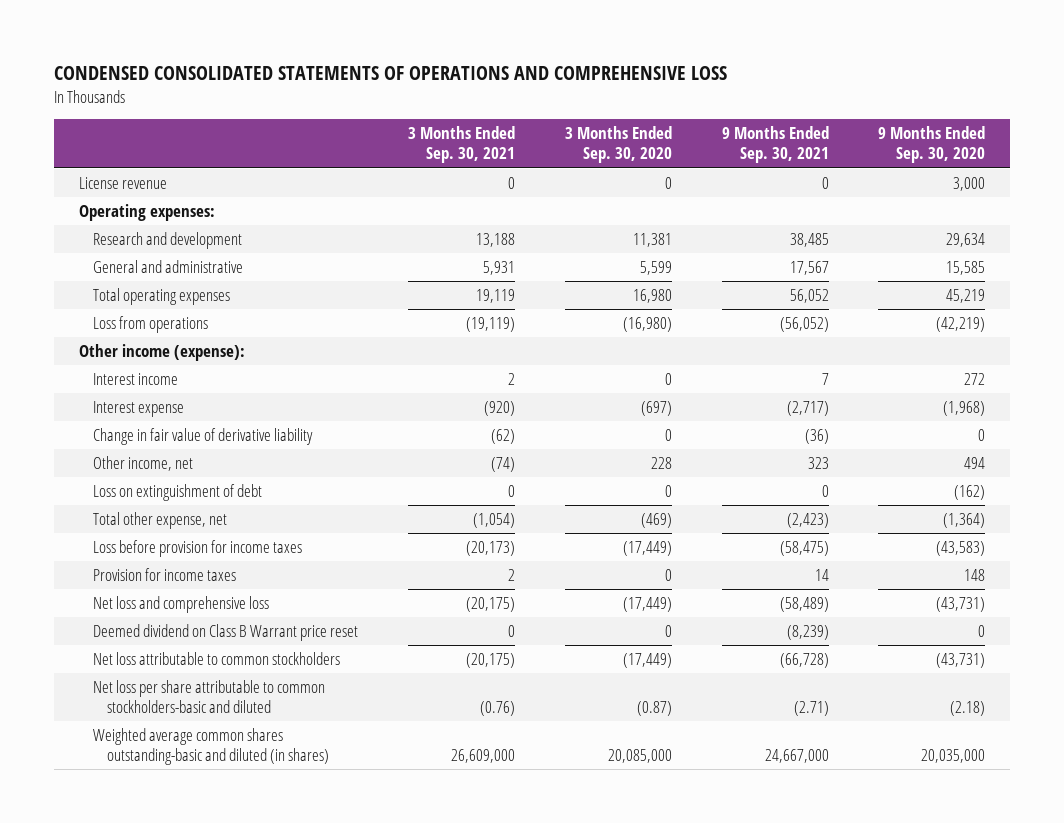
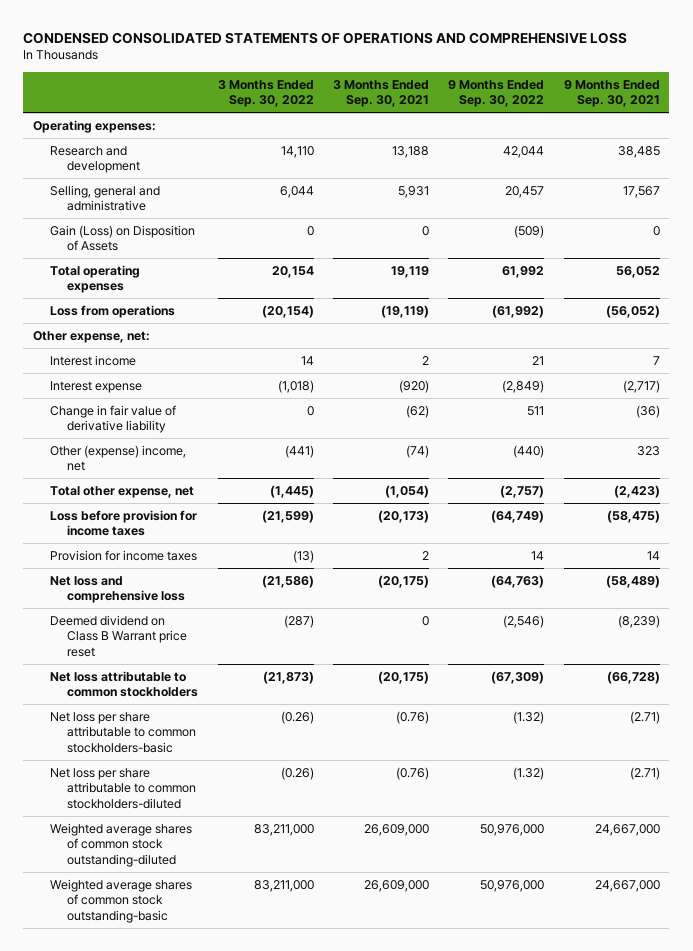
- | 3 Months Ended Sep. 30, 2021 | 3 Months Ended Sep. 30, 2020 | 9 Months Ended Sep. 30, 2021 | 9 Months Ended Sep. 30, 2020
+ | 3 Months Ended Sep. 30, 2022 | 3 Months Ended Sep. 30, 2021 | 9 Months Ended Sep. 30, 2022 | 9 Months Ended Sep. 30, 2021
- License revenue | 0 | 0 | 0 | 3,000
- General and administrative | 5,931 | 5,599 | 17,567 | 15,585
+ Selling, general and administrative | 6,044 | 5,931 | 20,457 | 17,567
+ Gain (Loss) on Disposition of Assets | 0 | 0 | (509) | 0
- Other income (expense):
+ Other expense, net:
- Other income, net | (74) | 228 | 323 | 494
- Loss on extinguishment of debt | 0 | 0 | 0 | (162)
+ Other (expense) income, net | (441) | (74) | (440) | 323
- Net loss per share attributable to common stockholders-basic and diluted | (0.76) | (0.87) | (2.71) | (2.18)
- Weighted average common shares outstanding-basic and diluted (in shares) | 26,609,000 | 20,085,000 | 24,667,000 | 20,035,000
+ Net loss per share attributable to common stockholders-basic | (0.26) | (0.76) | (1.32) | (2.71)
+ Net loss per share attributable to common stockholders-diluted | (0.26) | (0.76) | (1.32) | (2.71)
+ Weighted average shares of common stock outstanding-diluted | 83,211,000 | 26,609,000 | 50,976,000 | 24,667,000
+ Weighted average shares of common stock outstanding-basic | 83,211,000 | 26,609,000 | 50,976,000 | 24,667,000

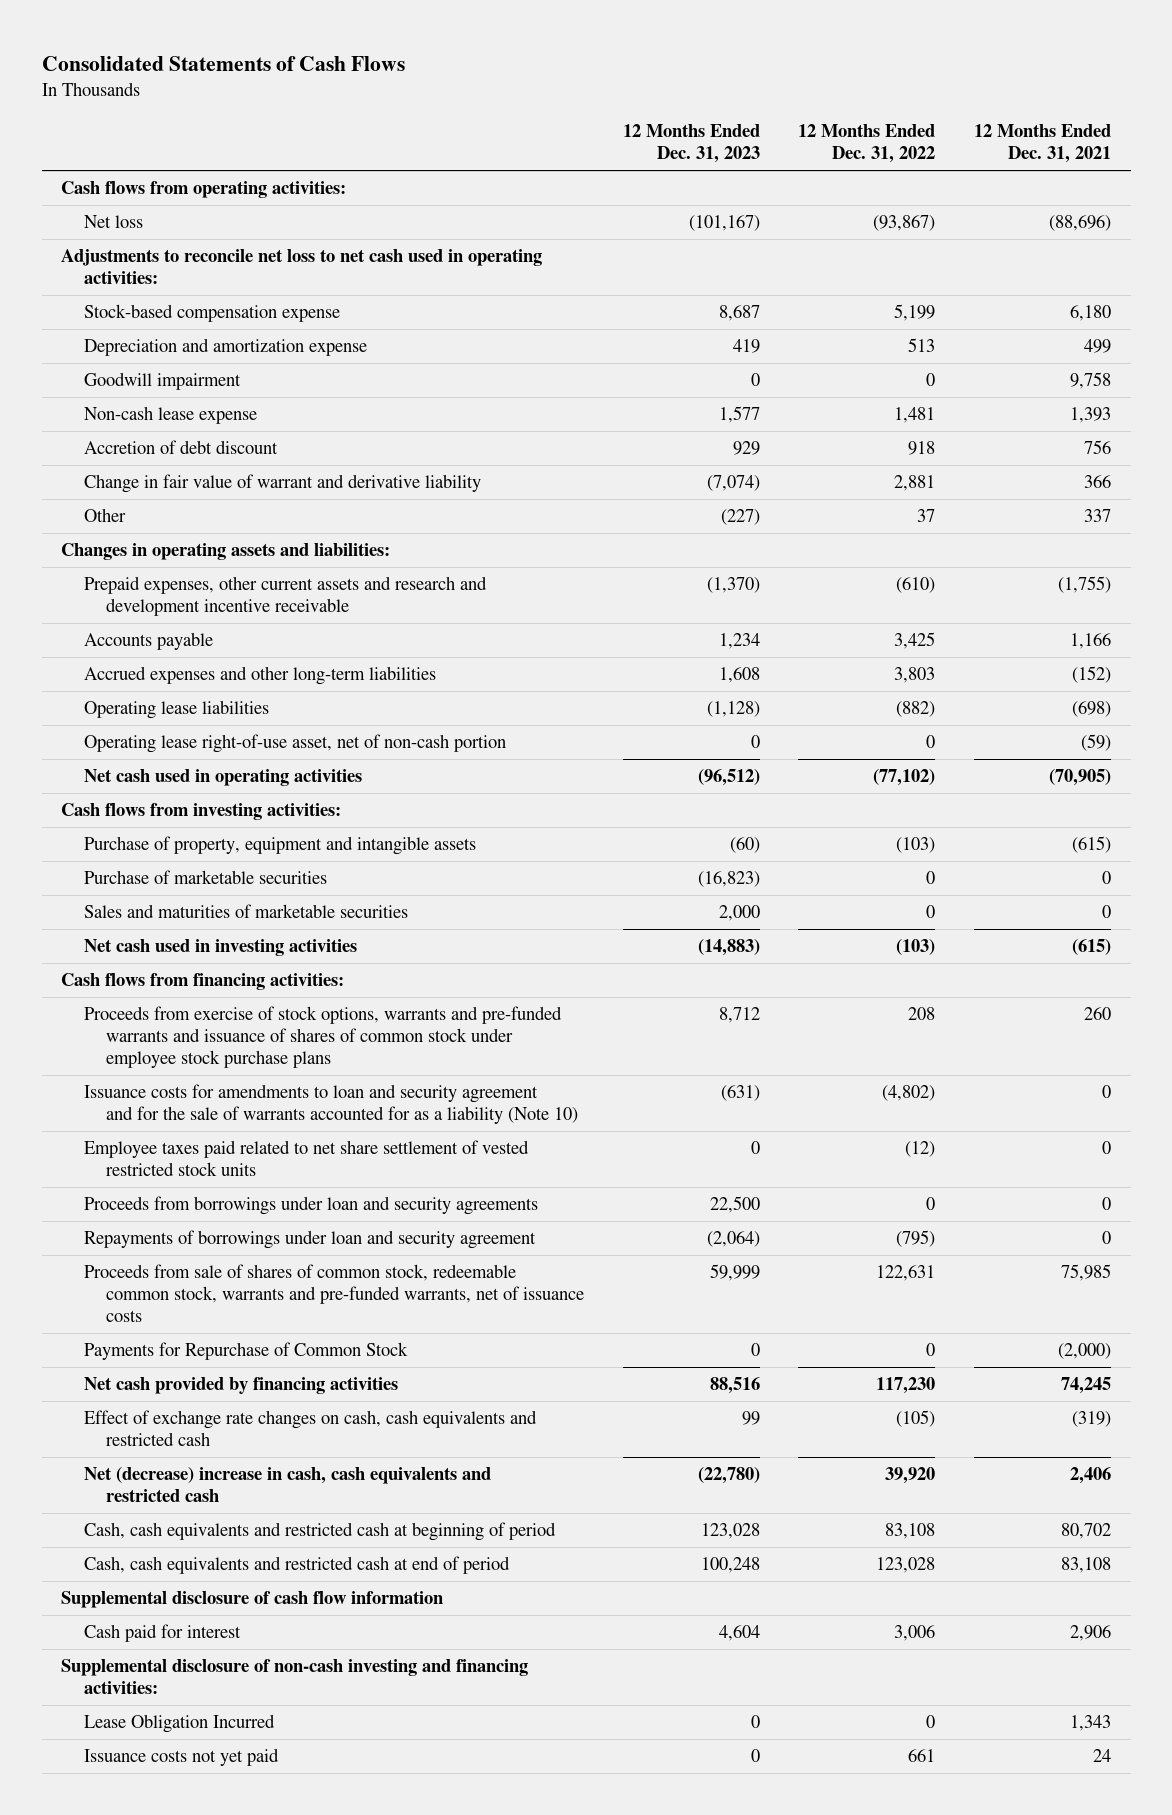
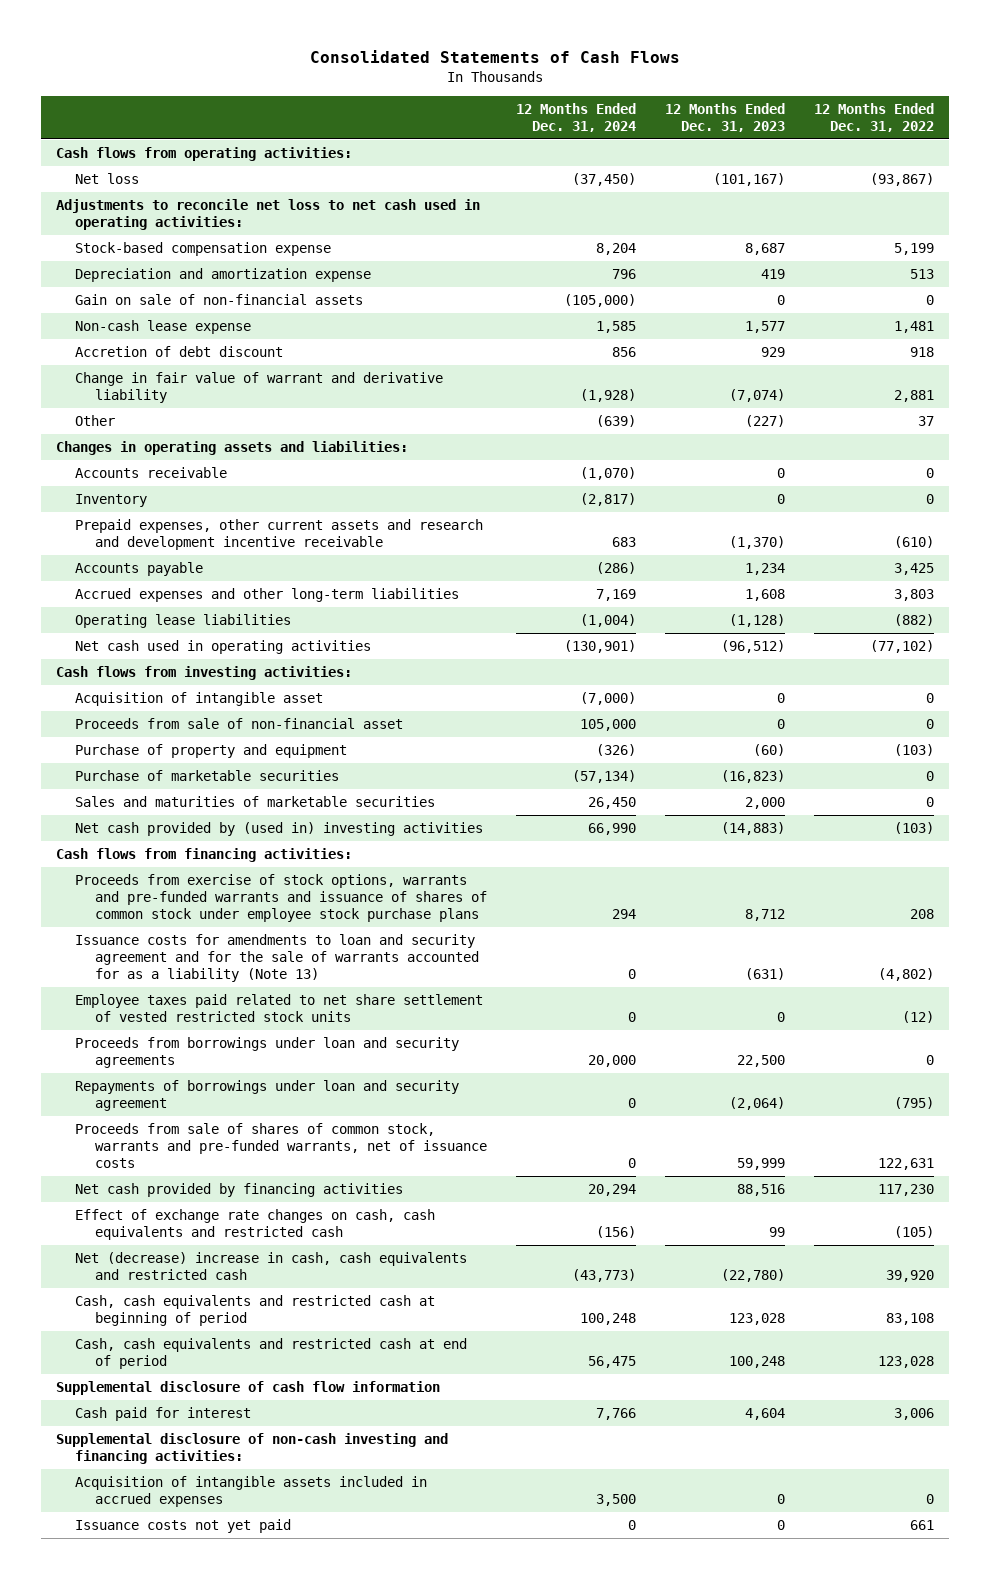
- | 12 Months Ended Dec. 31, 2023 | 12 Months Ended Dec. 31, 2022 | 12 Months Ended Dec. 31, 2021
+ | 12 Months Ended Dec. 31, 2024 | 12 Months Ended Dec. 31, 2023 | 12 Months Ended Dec. 31, 2022
- Goodwill impairment | 0 | 0 | 9,758
+ Gain on sale of non-financial assets | (105,000) | 0 | 0
+ Accounts receivable | (1,070) | 0 | 0
+ Inventory | (2,817) | 0 | 0
- Operating lease right-of-use asset, net of non-cash portion | 0 | 0 | (59)
- Purchase of property, equipment and intangible assets | (60) | (103) | (615)
+ Acquisition of intangible asset | (7,000) | 0 | 0
+ Proceeds from sale of non-financial asset | 105,000 | 0 | 0
+ Purchase of property and equipment | (326) | (60) | (103)
- Net cash used in investing activities | (14,883) | (103) | (615)
+ Net cash provided by (used in) investing activities | 66,990 | (14,883) | (103)
- Issuance costs for amendments to loan and security agreement and for the sale of warrants accounted for as a liability (Note 10) | (631) | (4,802) | 0
+ Issuance costs for amendments to loan and security agreement and for the sale of warrants accounted for as a liability (Note 13) | 0 | (631) | (4,802)
- Proceeds from sale of shares of common stock, redeemable common stock, warrants and pre-funded warrants, net of issuance costs | 59,999 | 122,631 | 75,985
- Payments for Repurchase of Common Stock | 0 | 0 | (2,000)
+ Proceeds from sale of shares of common stock, warrants and pre-funded warrants, net of issuance costs | 0 | 59,999 | 122,631
- Lease Obligation Incurred | 0 | 0 | 1,343
+ Acquisition of intangible assets included in accrued expenses | 3,500 | 0 | 0

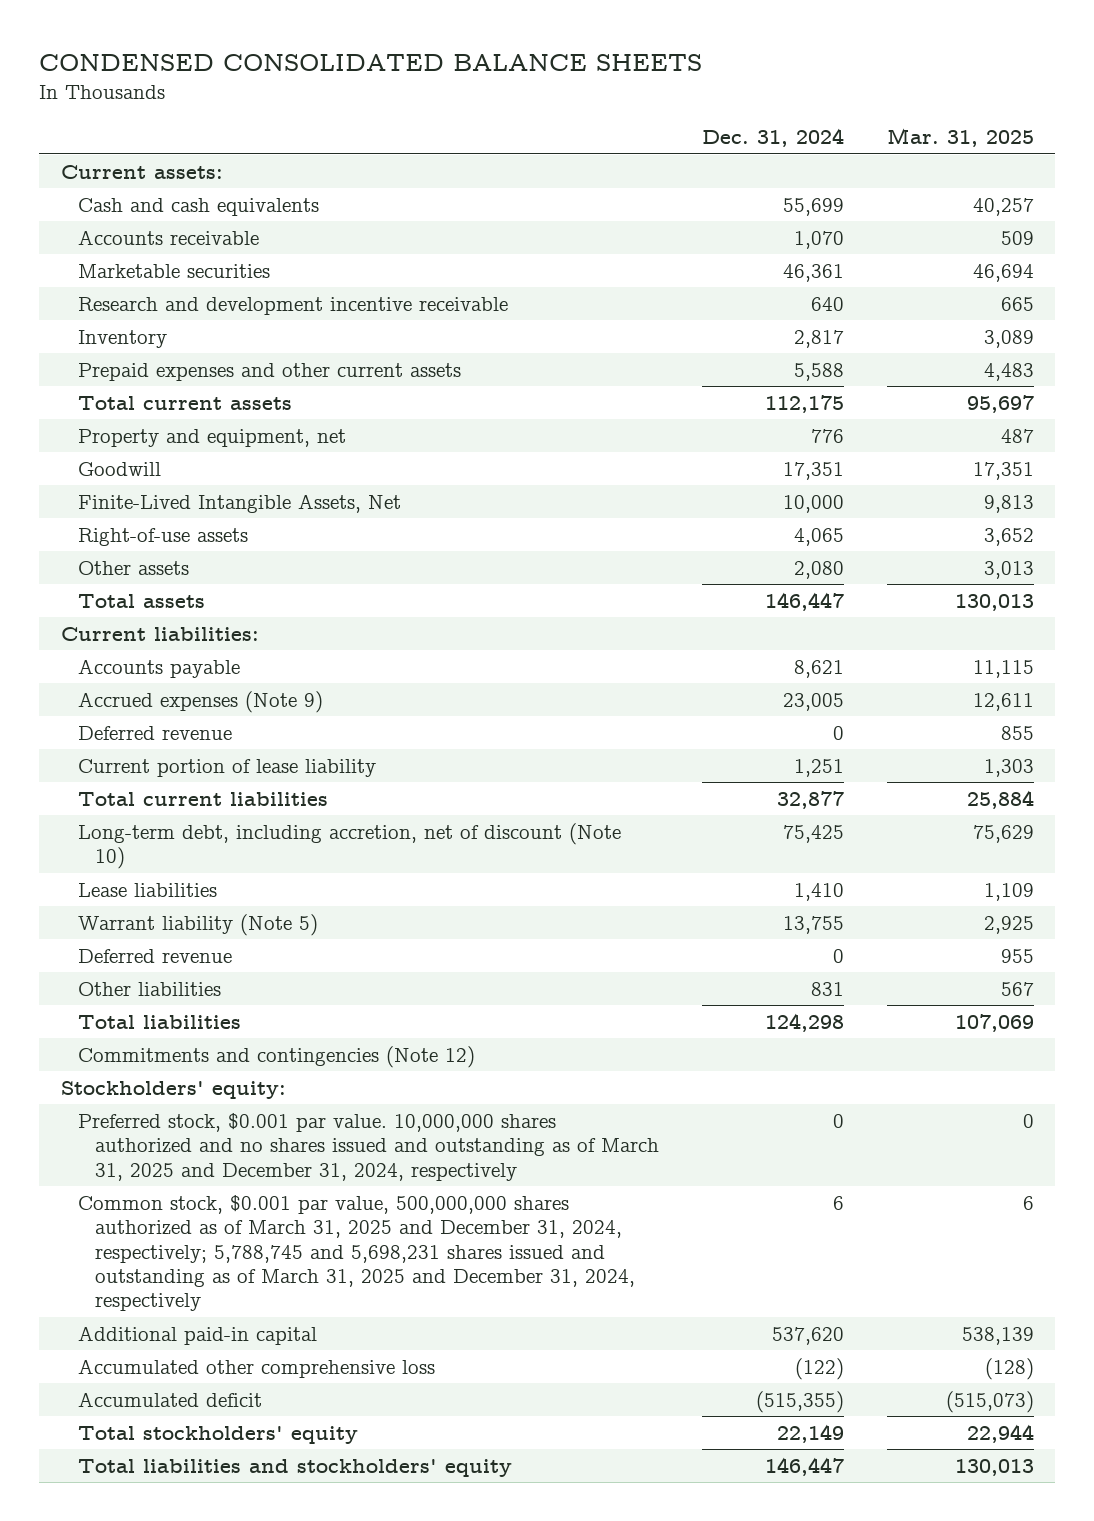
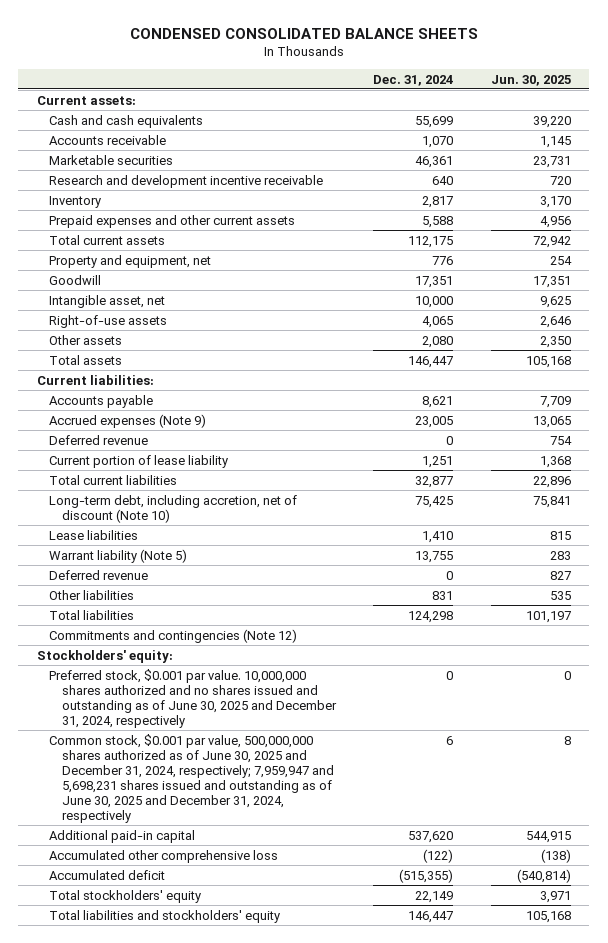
- | Dec. 31, 2024 | Mar. 31, 2025
+ | Dec. 31, 2024 | Jun. 30, 2025
- Finite-Lived Intangible Assets, Net | 10,000 | 9,813
+ Intangible asset, net | 10,000 | 9,625
- Preferred stock, $0.001 par value. 10,000,000 shares authorized and no shares issued and outstanding as of March 31, 2025 and December 31, 2024, respectively | 0 | 0
- Common stock, $0.001 par value, 500,000,000 shares authorized as of March 31, 2025 and December 31, 2024, respectively; 5,788,745 and 5,698,231 shares issued and outstanding as of March 31, 2025 and December 31, 2024, respectively | 6 | 6
+ Preferred stock, $0.001 par value. 10,000,000 shares authorized and no shares issued and outstanding as of June 30, 2025 and December 31, 2024, respectively | 0 | 0
+ Common stock, $0.001 par value, 500,000,000 shares authorized as of June 30, 2025 and December 31, 2024, respectively; 7,959,947 and 5,698,231 shares issued and outstanding as of June 30, 2025 and December 31, 2024, respectively | 6 | 8

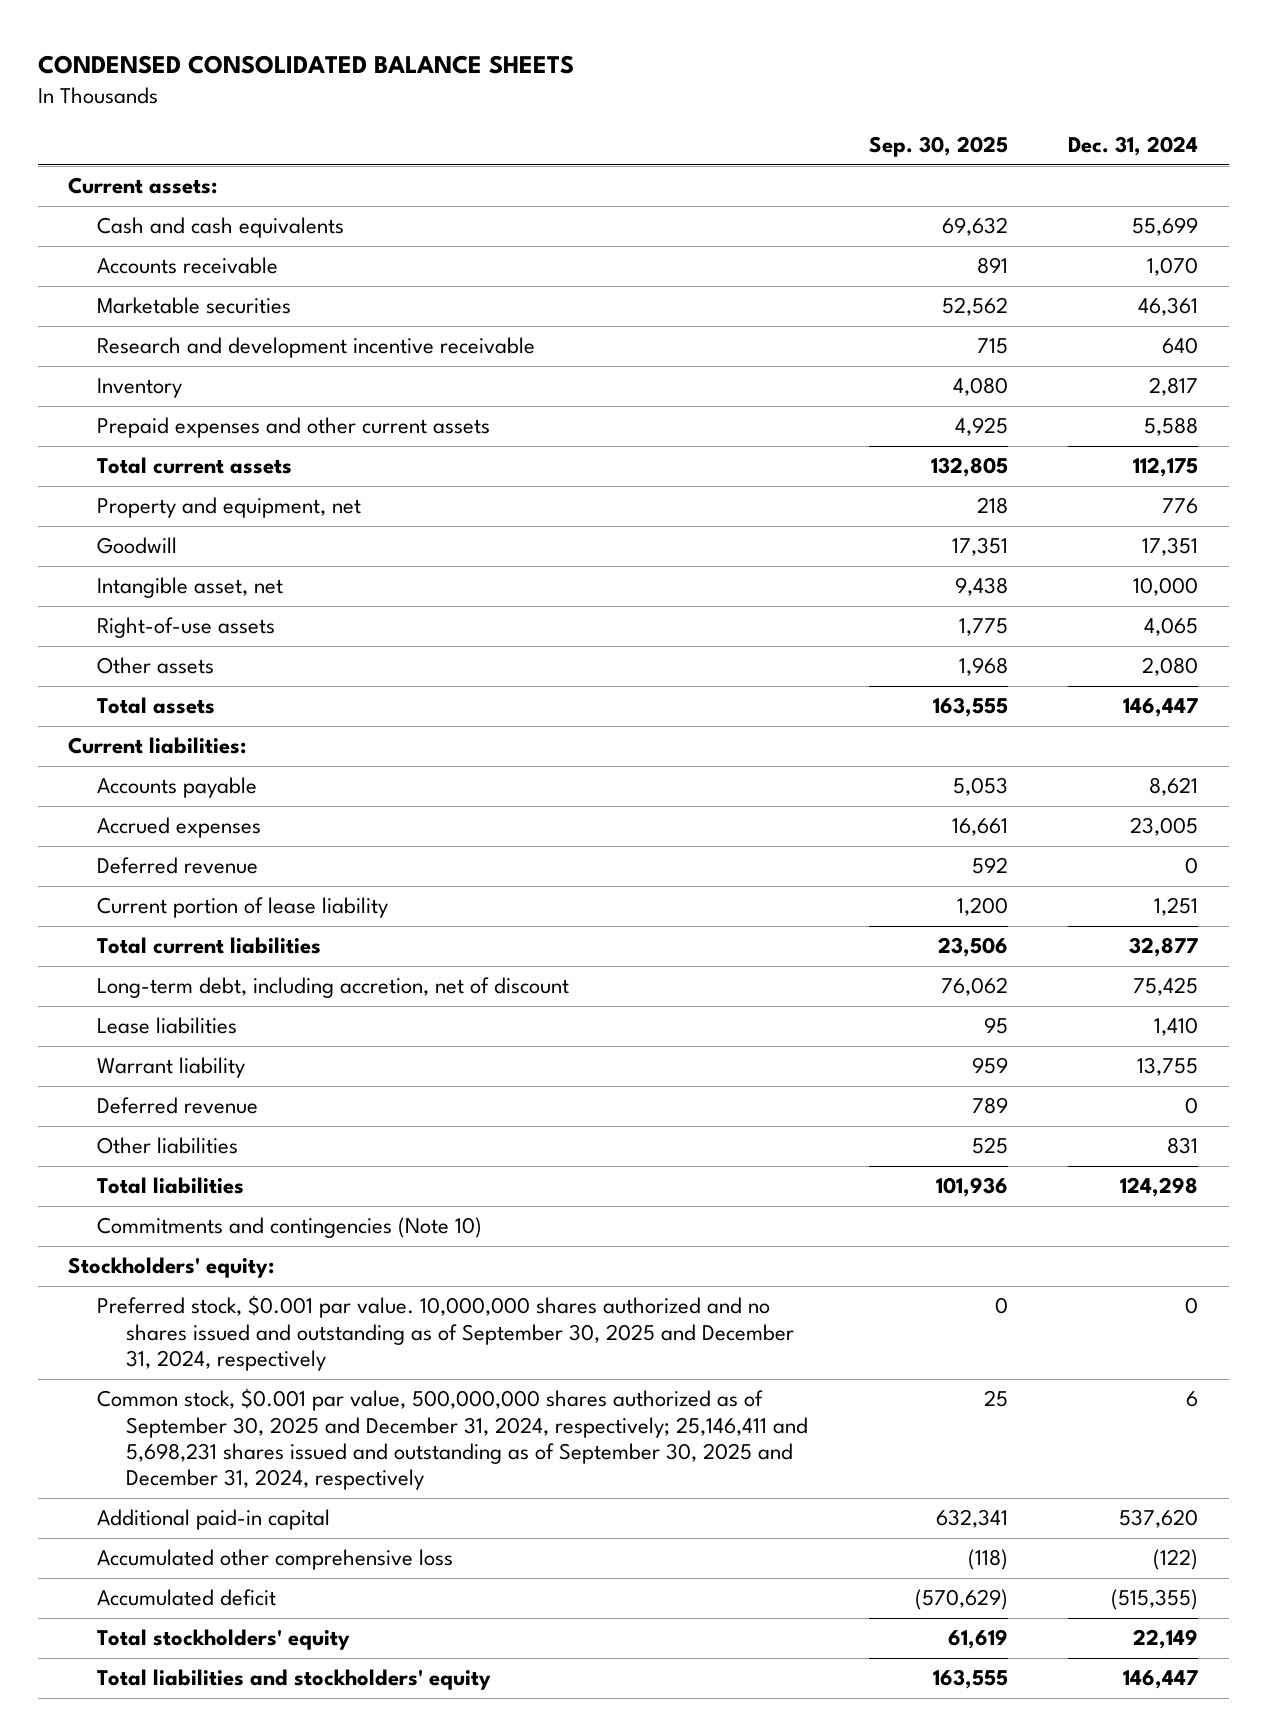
- | Dec. 31, 2024 | Jun. 30, 2025
+ | Sep. 30, 2025 | Dec. 31, 2024
- Accrued expenses (Note 9) | 23,005 | 13,065
+ Accrued expenses | 16,661 | 23,005
- Long-term debt, including accretion, net of discount (Note 10) | 75,425 | 75,841
+ Long-term debt, including accretion, net of discount | 76,062 | 75,425
- Warrant liability (Note 5) | 13,755 | 283
+ Warrant liability | 959 | 13,755
- Commitments and contingencies (Note 12)
+ Commitments and contingencies (Note 10)
- Preferred stock, $0.001 par value. 10,000,000 shares authorized and no shares issued and outstanding as of June 30, 2025 and December 31, 2024, respectively | 0 | 0
- Common stock, $0.001 par value, 500,000,000 shares authorized as of June 30, 2025 and December 31, 2024, respectively; 7,959,947 and 5,698,231 shares issued and outstanding as of June 30, 2025 and December 31, 2024, respectively | 6 | 8
+ Preferred stock, $0.001 par value. 10,000,000 shares authorized and no shares issued and outstanding as of September 30, 2025 and December 31, 2024, respectively | 0 | 0
+ Common stock, $0.001 par value, 500,000,000 shares authorized as of September 30, 2025 and December 31, 2024, respectively; 25,146,411 and 5,698,231 shares issued and outstanding as of September 30, 2025 and December 31, 2024, respectively | 25 | 6

